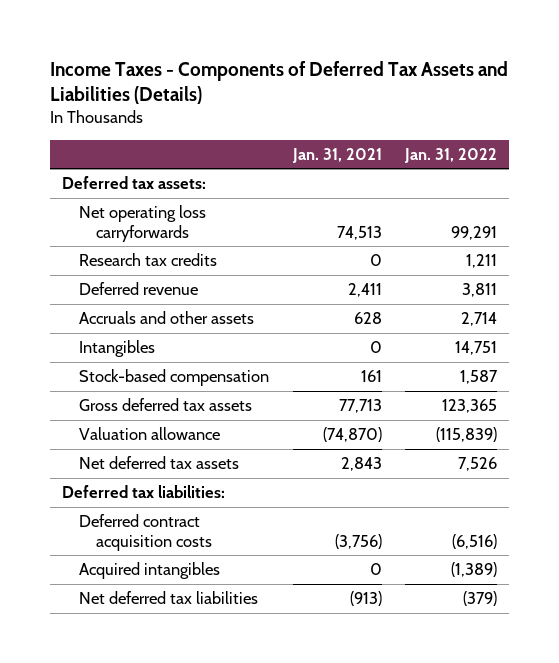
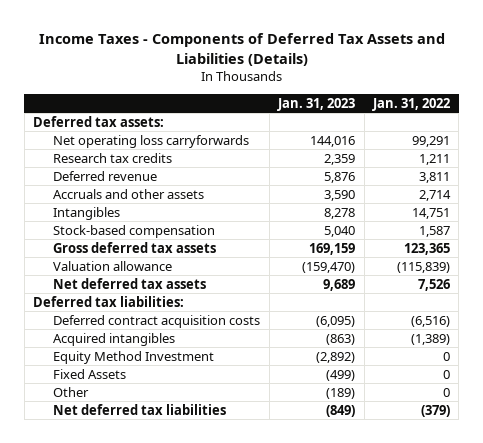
- | Jan. 31, 2021 | Jan. 31, 2022
+ | Jan. 31, 2023 | Jan. 31, 2022
+ Equity Method Investment | (2,892) | 0
+ Fixed Assets | (499) | 0
+ Other | (189) | 0

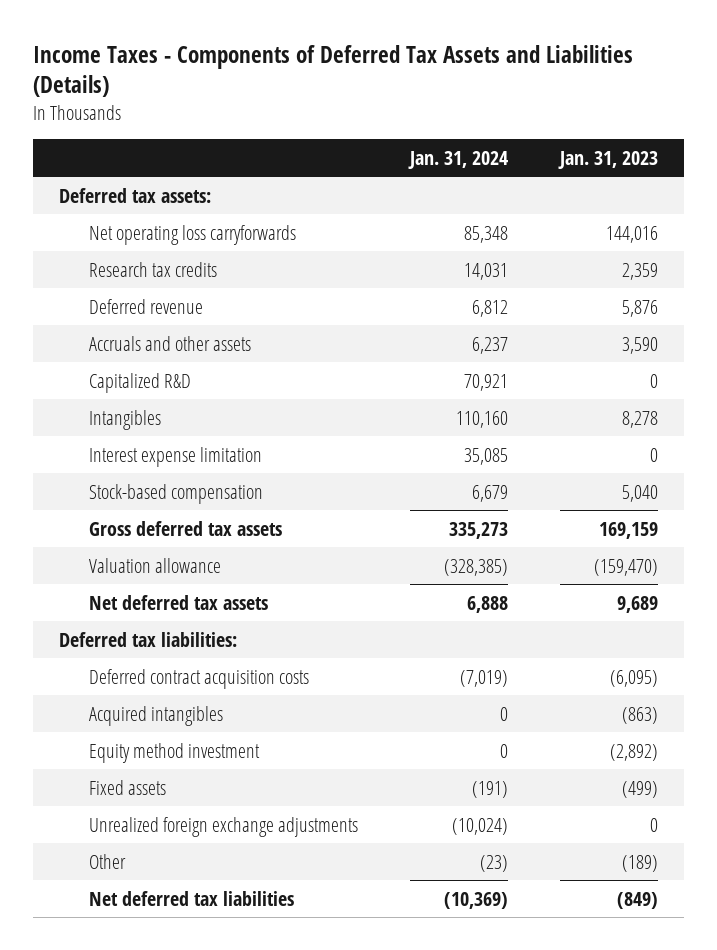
- | Jan. 31, 2023 | Jan. 31, 2022
+ | Jan. 31, 2024 | Jan. 31, 2023
+ Capitalized R&D | 70,921 | 0
+ Interest expense limitation | 35,085 | 0
- Equity Method Investment | (2,892) | 0
- Fixed Assets | (499) | 0
+ Equity method investment | 0 | (2,892)
+ Fixed assets | (191) | (499)
+ Unrealized foreign exchange adjustments | (10,024) | 0

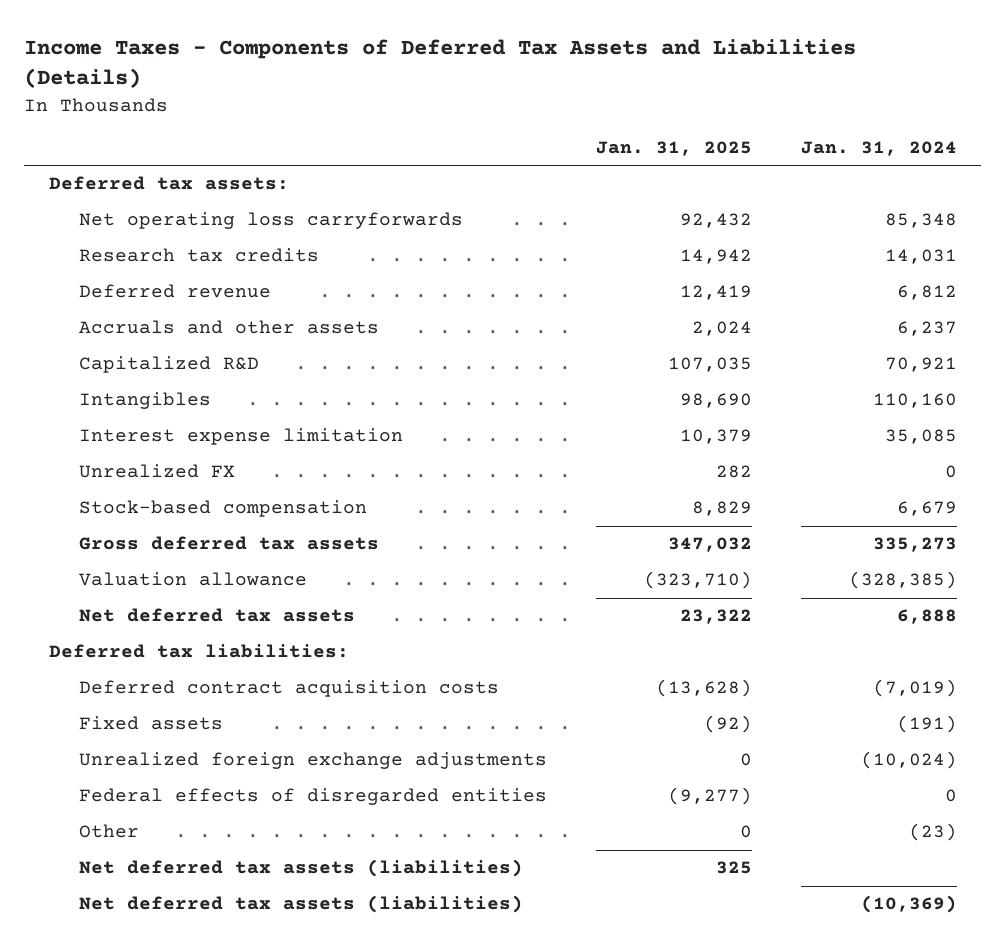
- | Jan. 31, 2024 | Jan. 31, 2023
+ | Jan. 31, 2025 | Jan. 31, 2024
+ Unrealized FX | 282 | 0
- Acquired intangibles | 0 | (863)
- Equity method investment | 0 | (2,892)
+ Federal effects of disregarded entities | (9,277) | 0
- Net deferred tax liabilities | (10,369) | (849)
+ Net deferred tax assets (liabilities) | 325 |
+ Net deferred tax assets (liabilities) | | (10,369)

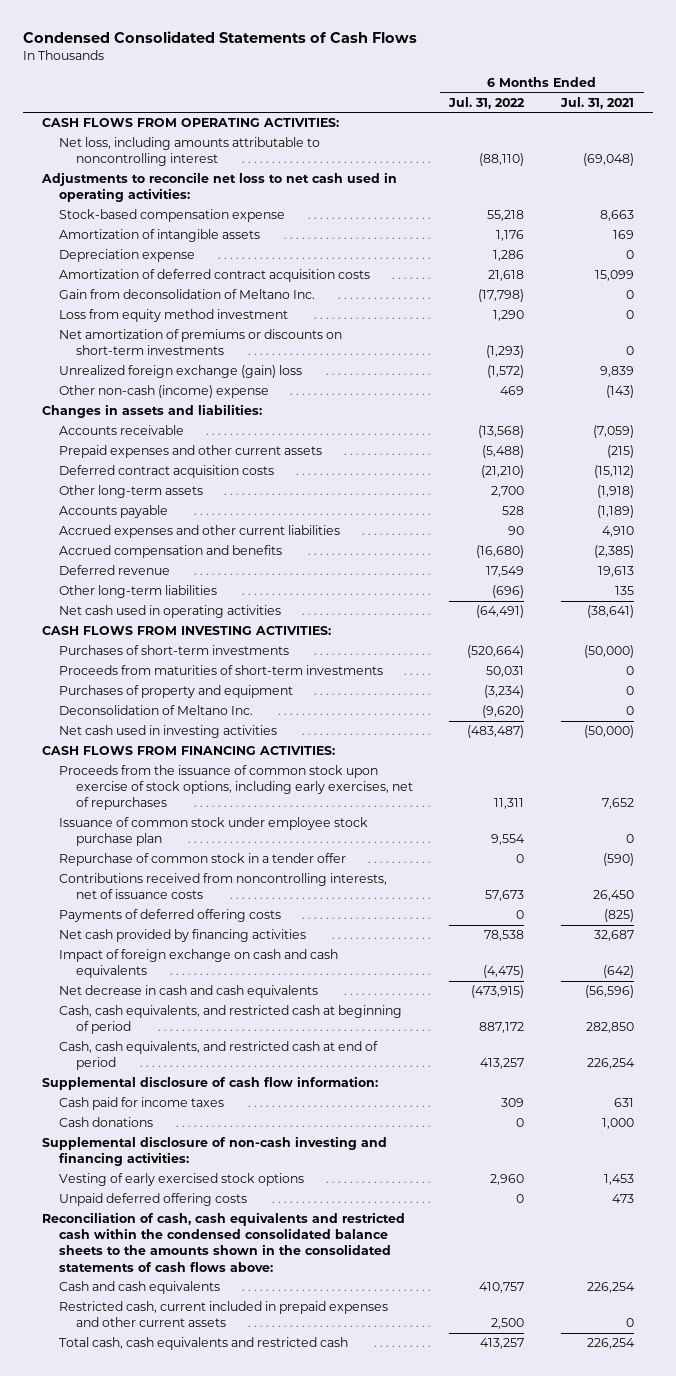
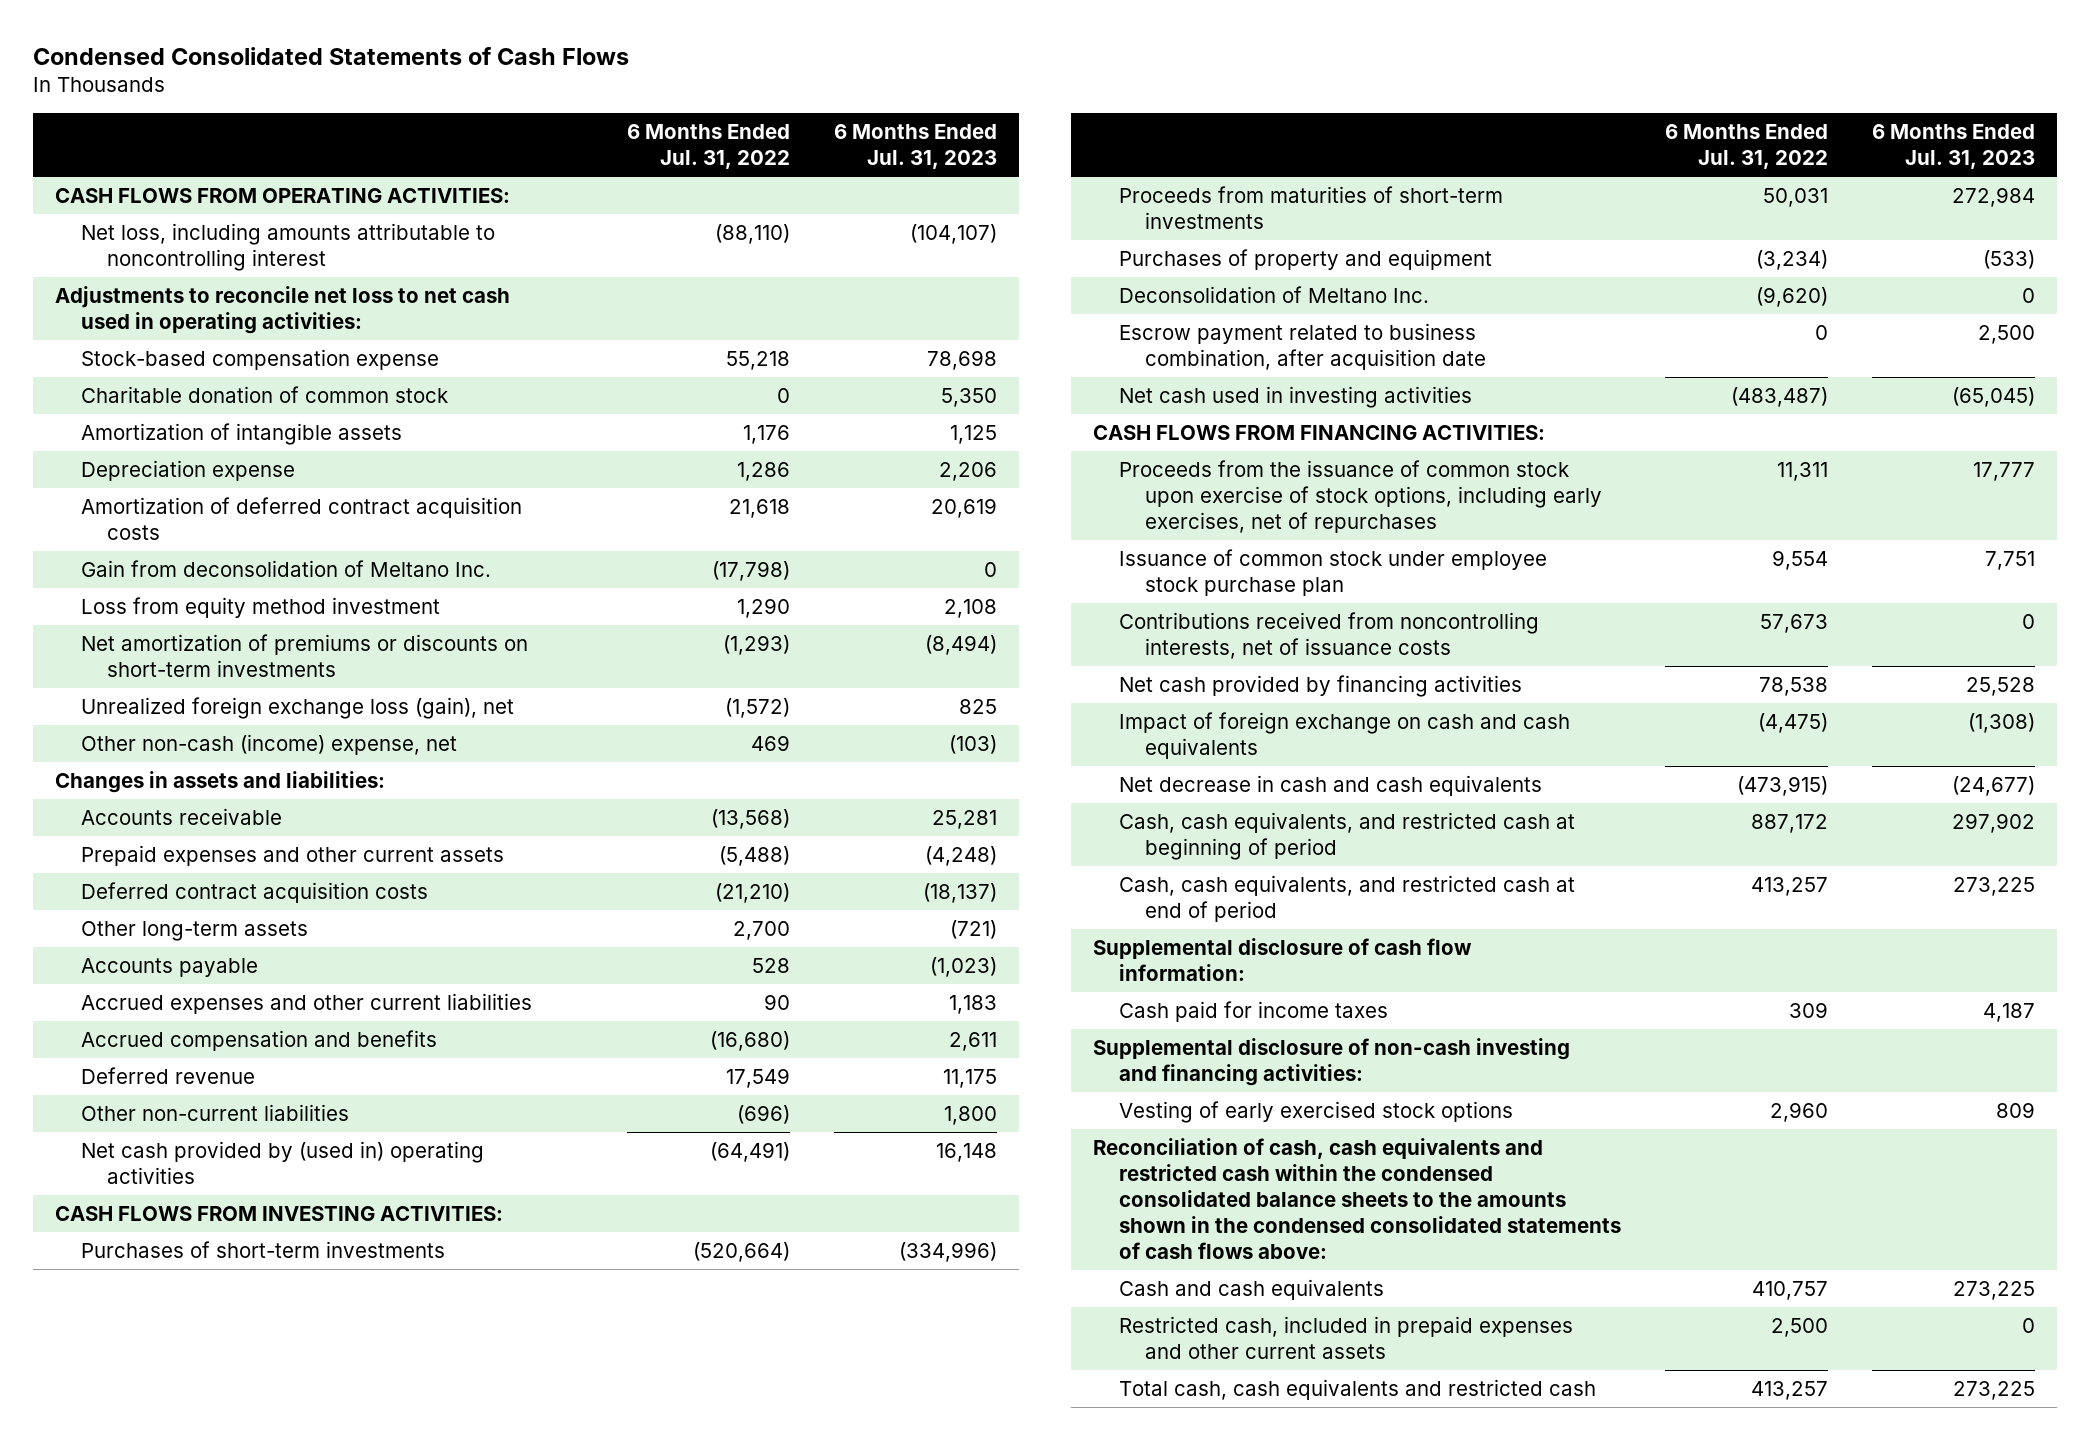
- | 6 Months Ended Jul. 31, 2022 | 6 Months Ended Jul. 31, 2021
+ | 6 Months Ended Jul. 31, 2022 | 6 Months Ended Jul. 31, 2023
+ Charitable donation of common stock | 0 | 5,350
- Unrealized foreign exchange (gain) loss | (1,572) | 9,839
- Other non-cash (income) expense | 469 | (143)
+ Unrealized foreign exchange loss (gain), net | (1,572) | 825
+ Other non-cash (income) expense, net | 469 | (103)
- Other long-term liabilities | (696) | 135
- Net cash used in operating activities | (64,491) | (38,641)
+ Other non-current liabilities | (696) | 1,800
+ Net cash provided by (used in) operating activities | (64,491) | 16,148
+ Escrow payment related to business combination, after acquisition date | 0 | 2,500
- Repurchase of common stock in a tender offer | 0 | (590)
- Payments of deferred offering costs | 0 | (825)
- Cash donations | 0 | 1,000
- Unpaid deferred offering costs | 0 | 473
- Reconciliation of cash, cash equivalents and restricted cash within the condensed consolidated balance sheets to the amounts shown in the consolidated statements of cash flows above:
+ Reconciliation of cash, cash equivalents and restricted cash within the condensed consolidated balance sheets to the amounts shown in the condensed consolidated statements of cash flows above:
- Restricted cash, current included in prepaid expenses and other current assets | 2,500 | 0
+ Restricted cash, included in prepaid expenses and other current assets | 2,500 | 0

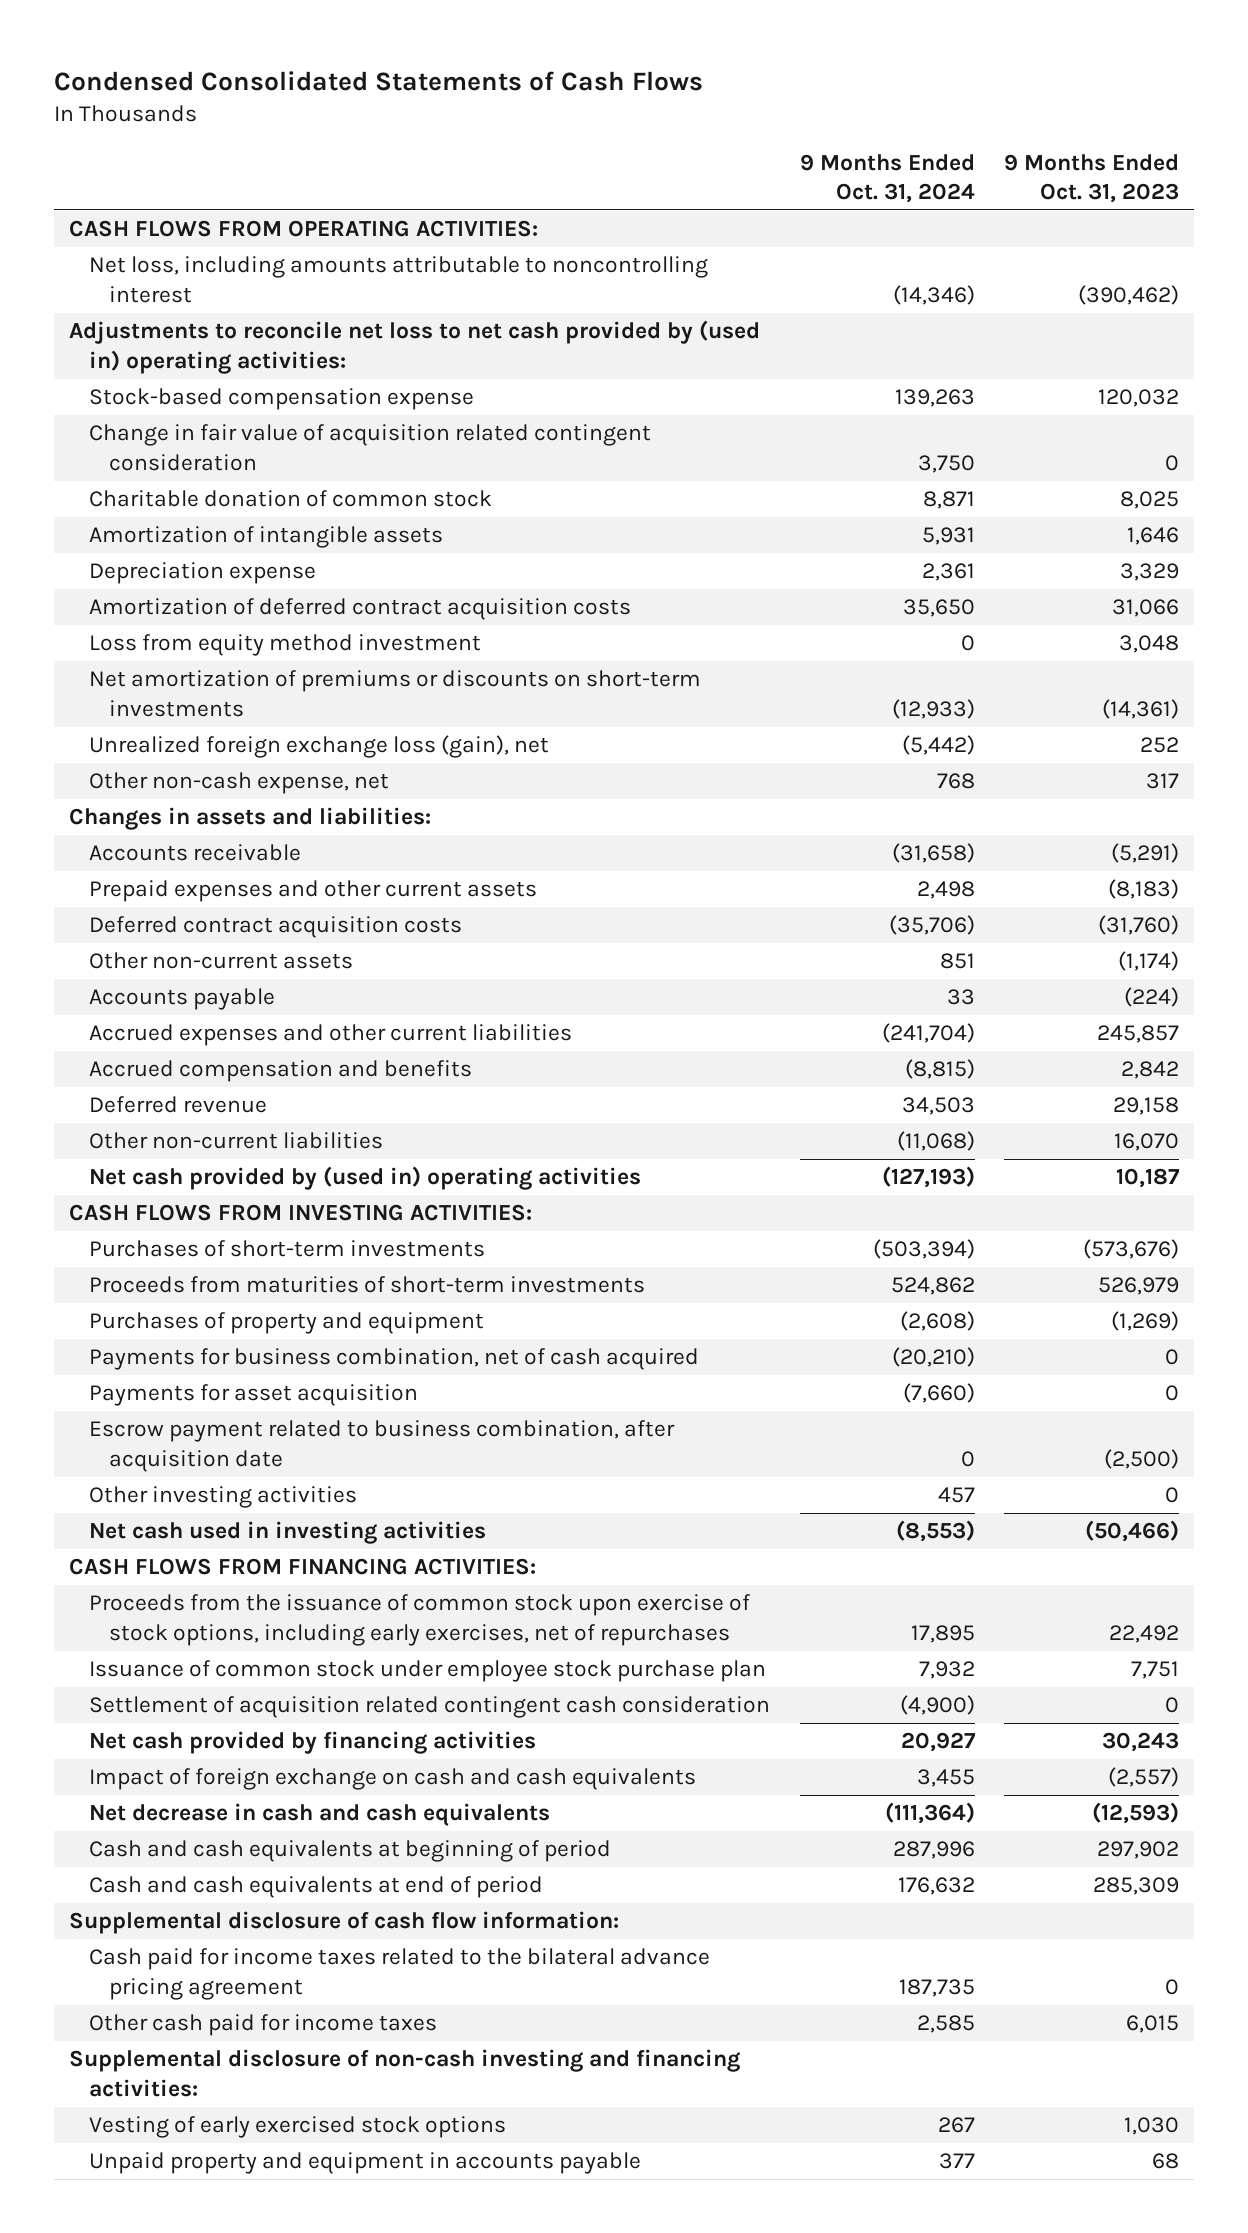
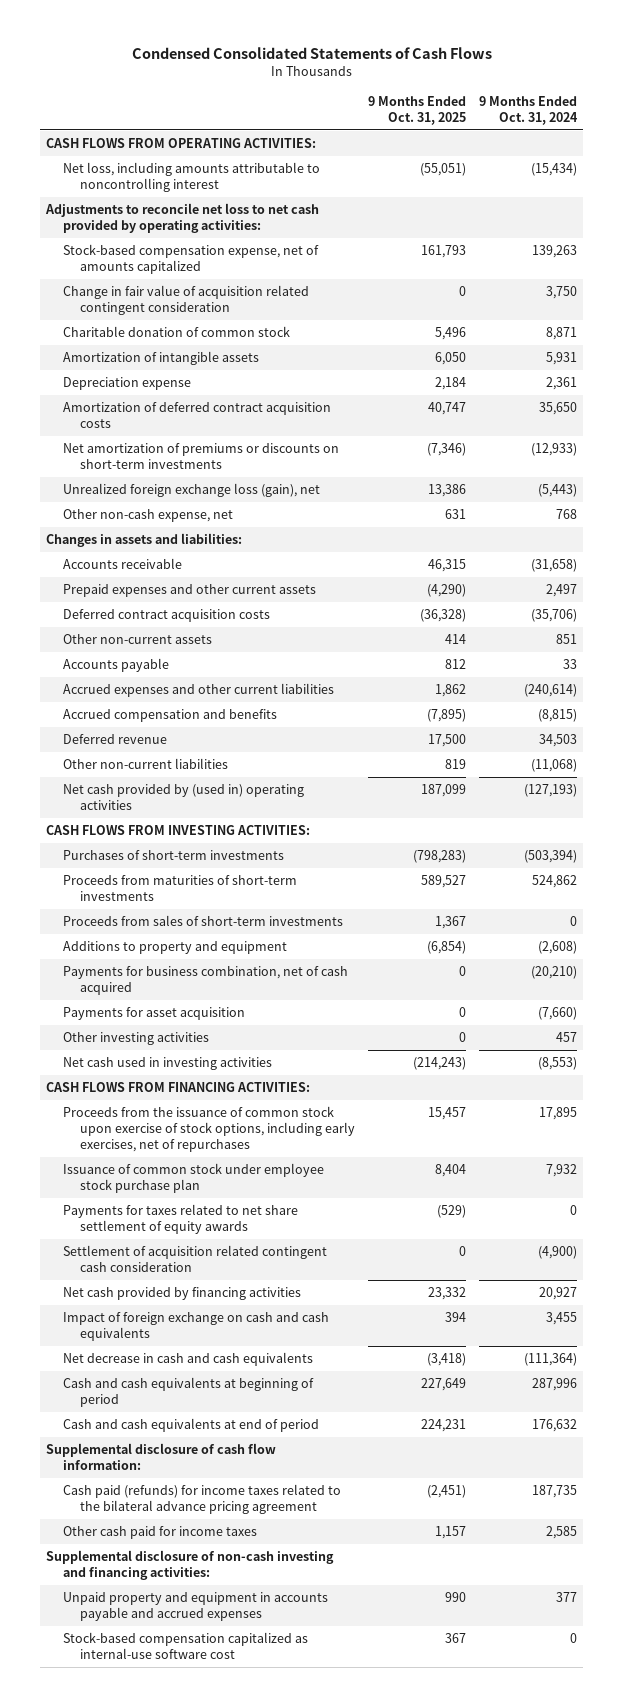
- | 9 Months Ended Oct. 31, 2024 | 9 Months Ended Oct. 31, 2023
+ | 9 Months Ended Oct. 31, 2025 | 9 Months Ended Oct. 31, 2024
- Net loss, including amounts attributable to noncontrolling interest | (14,346) | (390,462)
- Adjustments to reconcile net loss to net cash provided by (used in) operating activities:
- Stock-based compensation expense | 139,263 | 120,032
+ Net loss, including amounts attributable to noncontrolling interest | (55,051) | (15,434)
+ Adjustments to reconcile net loss to net cash provided by operating activities:
+ Stock-based compensation expense, net of amounts capitalized | 161,793 | 139,263
- Loss from equity method investment | 0 | 3,048
- Unrealized foreign exchange loss (gain), net | (5,442) | 252
+ Unrealized foreign exchange loss (gain), net | 13,386 | (5,443)
- Prepaid expenses and other current assets | 2,498 | (8,183)
+ Prepaid expenses and other current assets | (4,290) | 2,497
- Accrued expenses and other current liabilities | (241,704) | 245,857
+ Accrued expenses and other current liabilities | 1,862 | (240,614)
- Purchases of property and equipment | (2,608) | (1,269)
+ Proceeds from sales of short-term investments | 1,367 | 0
+ Additions to property and equipment | (6,854) | (2,608)
- Escrow payment related to business combination, after acquisition date | 0 | (2,500)
+ Payments for taxes related to net share settlement of equity awards | (529) | 0
- Cash paid for income taxes related to the bilateral advance pricing agreement | 187,735 | 0
+ Cash paid (refunds) for income taxes related to the bilateral advance pricing agreement | (2,451) | 187,735
- Vesting of early exercised stock options | 267 | 1,030
- Unpaid property and equipment in accounts payable | 377 | 68
+ Unpaid property and equipment in accounts payable and accrued expenses | 990 | 377
+ Stock-based compensation capitalized as internal-use software cost | 367 | 0

